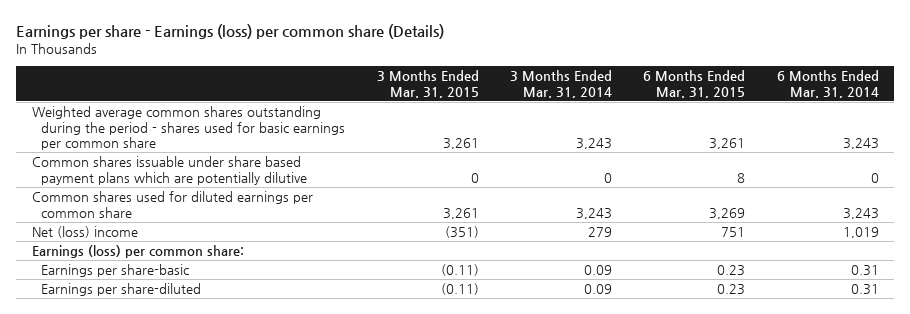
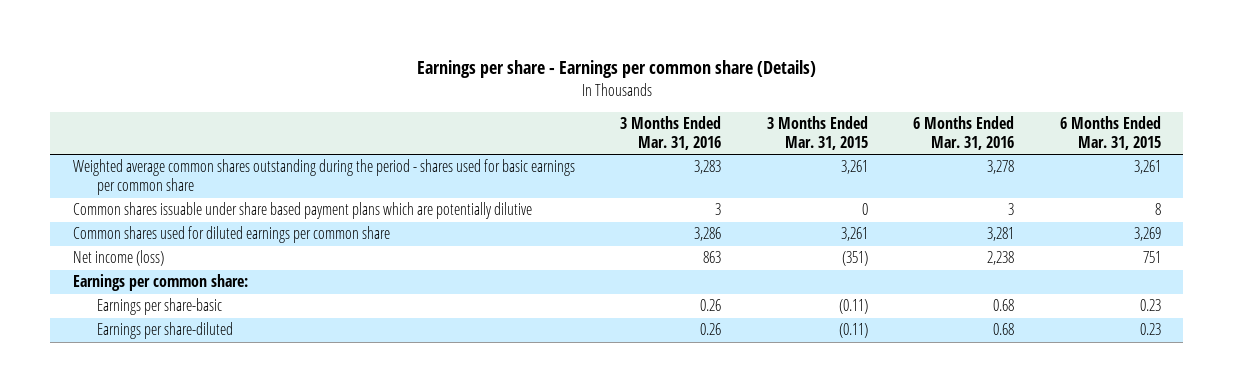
- Earnings per share - Earnings (loss) per common share (Details)
+ Earnings per share - Earnings per common share (Details)
- | 3 Months Ended Mar. 31, 2015 | 3 Months Ended Mar. 31, 2014 | 6 Months Ended Mar. 31, 2015 | 6 Months Ended Mar. 31, 2014
+ | 3 Months Ended Mar. 31, 2016 | 3 Months Ended Mar. 31, 2015 | 6 Months Ended Mar. 31, 2016 | 6 Months Ended Mar. 31, 2015
- Net (loss) income | (351) | 279 | 751 | 1,019
- Earnings (loss) per common share:
+ Net income (loss) | 863 | (351) | 2,238 | 751
+ Earnings per common share:

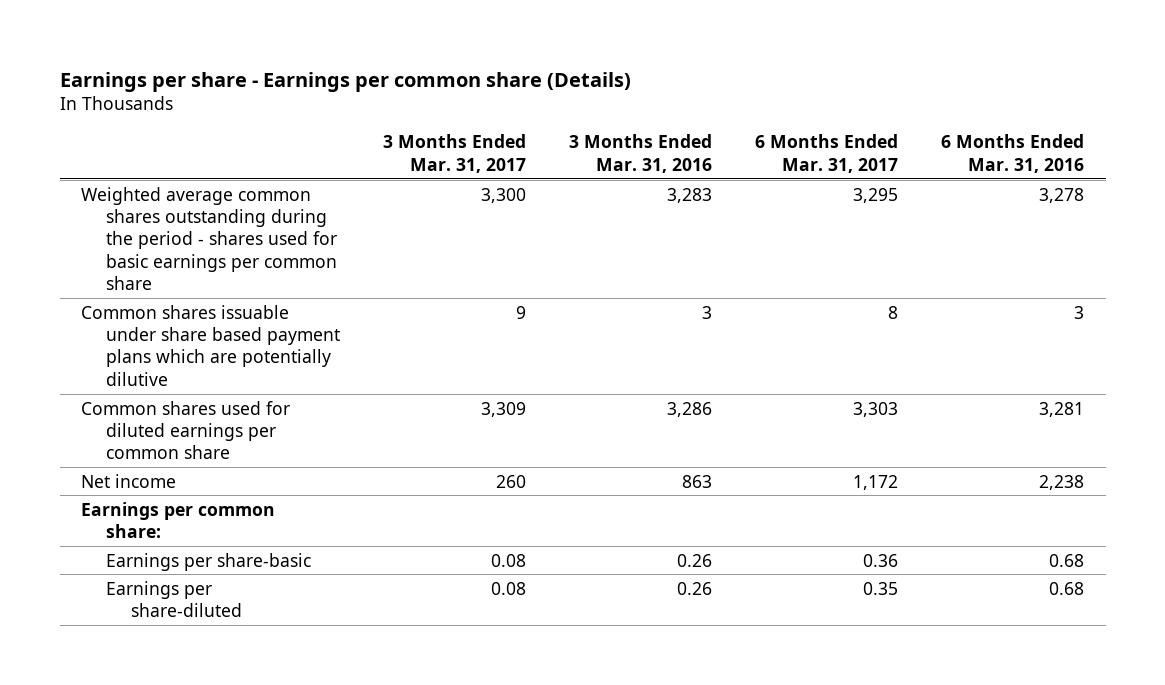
- | 3 Months Ended Mar. 31, 2016 | 3 Months Ended Mar. 31, 2015 | 6 Months Ended Mar. 31, 2016 | 6 Months Ended Mar. 31, 2015
+ | 3 Months Ended Mar. 31, 2017 | 3 Months Ended Mar. 31, 2016 | 6 Months Ended Mar. 31, 2017 | 6 Months Ended Mar. 31, 2016
- Net income (loss) | 863 | (351) | 2,238 | 751
+ Net income | 260 | 863 | 1,172 | 2,238

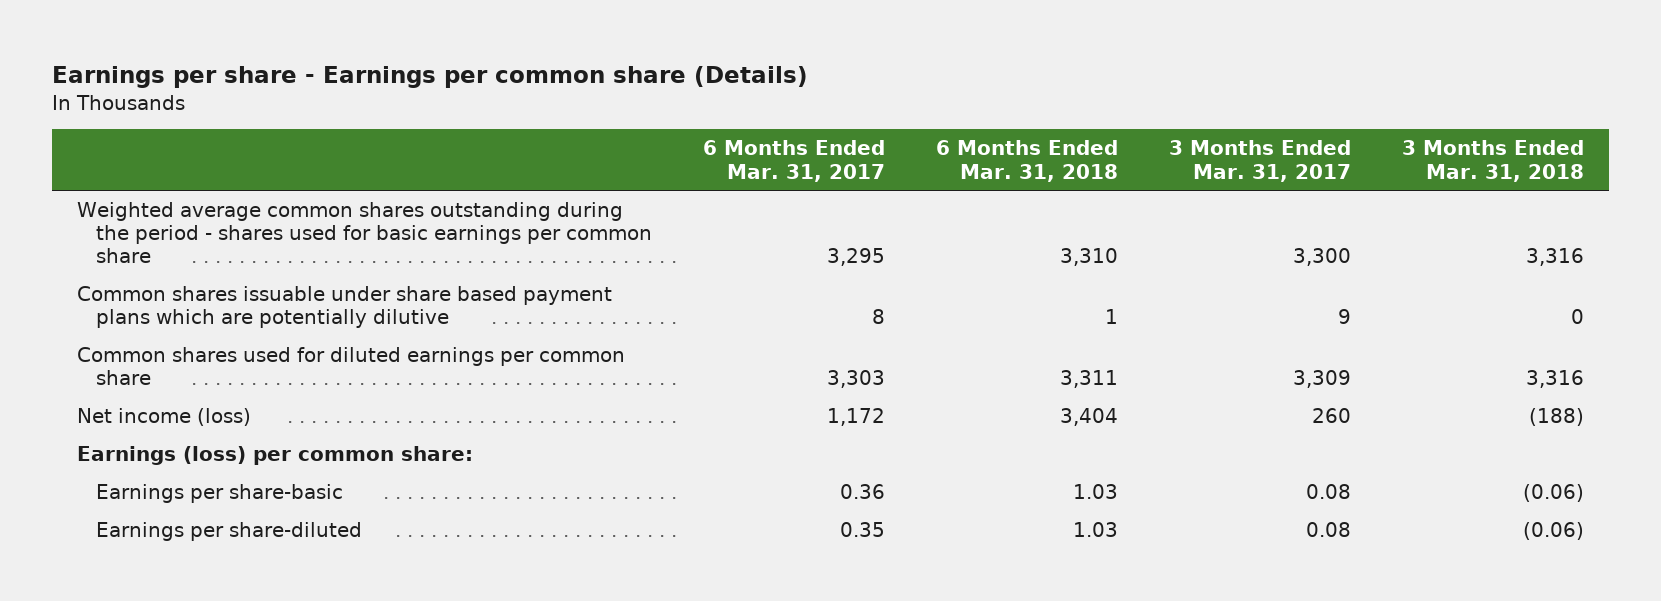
- | 3 Months Ended Mar. 31, 2017 | 3 Months Ended Mar. 31, 2016 | 6 Months Ended Mar. 31, 2017 | 6 Months Ended Mar. 31, 2016
+ | 6 Months Ended Mar. 31, 2017 | 6 Months Ended Mar. 31, 2018 | 3 Months Ended Mar. 31, 2017 | 3 Months Ended Mar. 31, 2018
- Net income | 260 | 863 | 1,172 | 2,238
- Earnings per common share:
+ Net income (loss) | 1,172 | 3,404 | 260 | (188)
+ Earnings (loss) per common share:

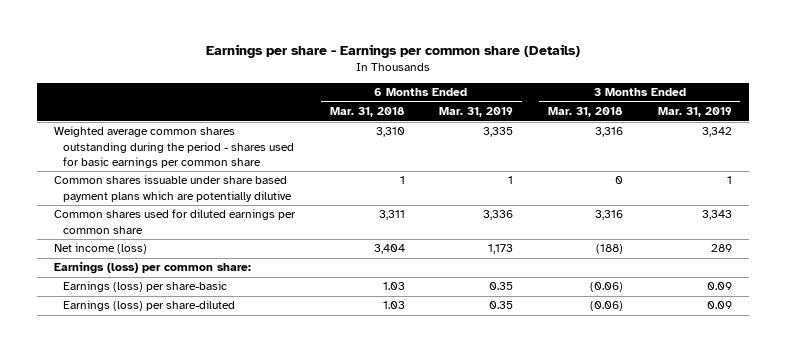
- | 6 Months Ended Mar. 31, 2017 | 6 Months Ended Mar. 31, 2018 | 3 Months Ended Mar. 31, 2017 | 3 Months Ended Mar. 31, 2018
+ | 6 Months Ended Mar. 31, 2018 | 6 Months Ended Mar. 31, 2019 | 3 Months Ended Mar. 31, 2018 | 3 Months Ended Mar. 31, 2019
- Earnings per share-basic | 0.36 | 1.03 | 0.08 | (0.06)
- Earnings per share-diluted | 0.35 | 1.03 | 0.08 | (0.06)
+ Earnings (loss) per share-basic | 1.03 | 0.35 | (0.06) | 0.09
+ Earnings (loss) per share-diluted | 1.03 | 0.35 | (0.06) | 0.09

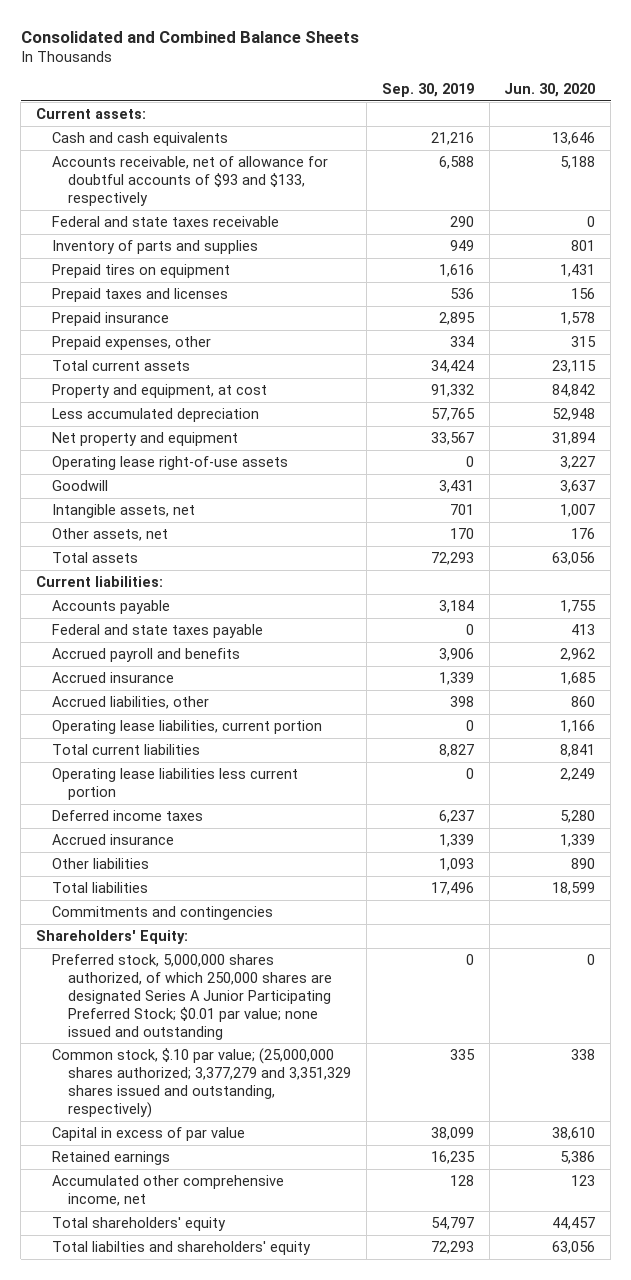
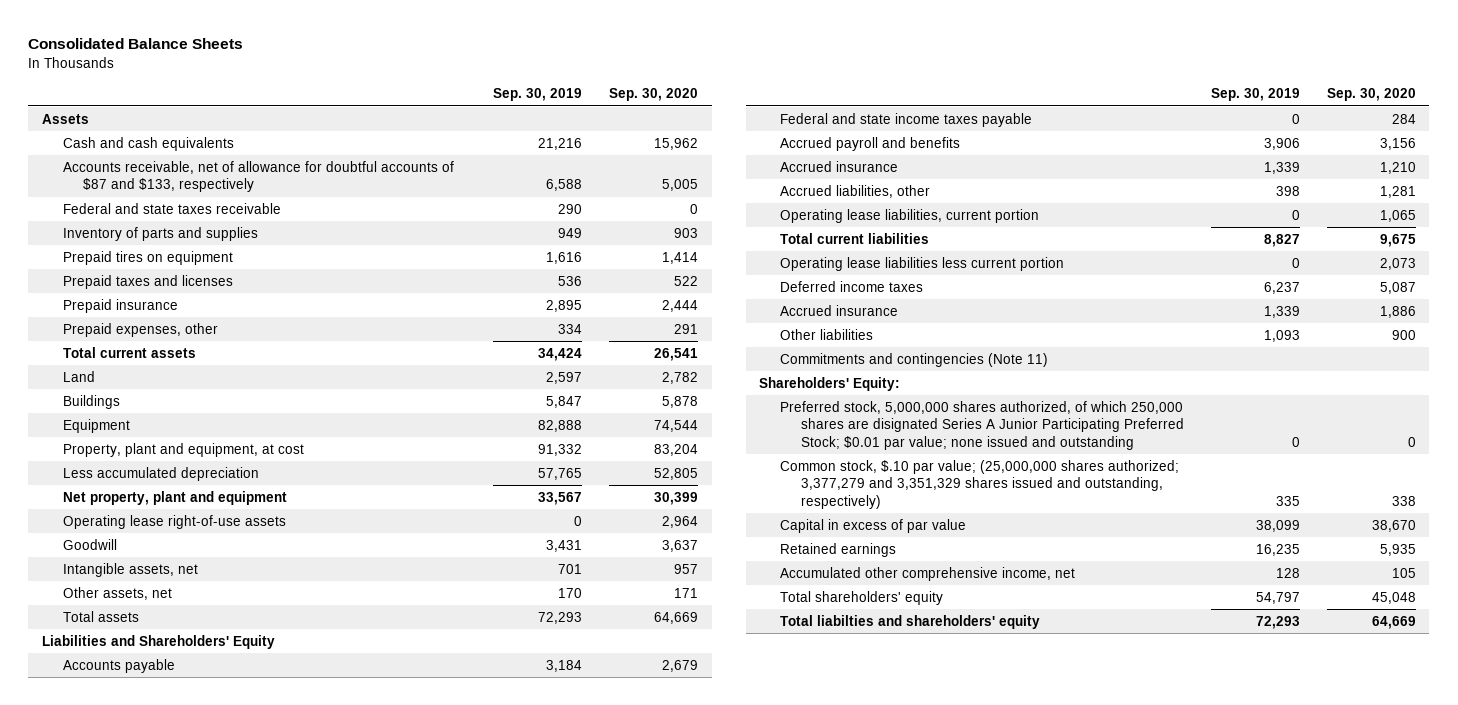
- Consolidated and Combined Balance Sheets
+ Consolidated Balance Sheets
- | Sep. 30, 2019 | Jun. 30, 2020
+ | Sep. 30, 2019 | Sep. 30, 2020
- Current assets:
+ Assets
- Accounts receivable, net of allowance for doubtful accounts of $93 and $133, respectively | 6,588 | 5,188
+ Accounts receivable, net of allowance for doubtful accounts of $87 and $133, respectively | 6,588 | 5,005
- Property and equipment, at cost | 91,332 | 84,842
+ Land | 2,597 | 2,782
+ Buildings | 5,847 | 5,878
+ Equipment | 82,888 | 74,544
+ Property, plant and equipment, at cost | 91,332 | 83,204
- Net property and equipment | 33,567 | 31,894
+ Net property, plant and equipment | 33,567 | 30,399
- Current liabilities:
+ Liabilities and Shareholders' Equity
- Federal and state taxes payable | 0 | 413
+ Federal and state income taxes payable | 0 | 284
- Total liabilities | 17,496 | 18,599
- Commitments and contingencies
+ Commitments and contingencies (Note 11)
- Preferred stock, 5,000,000 shares authorized, of which 250,000 shares are designated Series A Junior Participating Preferred Stock; $0.01 par value; none issued and outstanding | 0 | 0
+ Preferred stock, 5,000,000 shares authorized, of which 250,000 shares are disignated Series A Junior Participating Preferred Stock; $0.01 par value; none issued and outstanding | 0 | 0

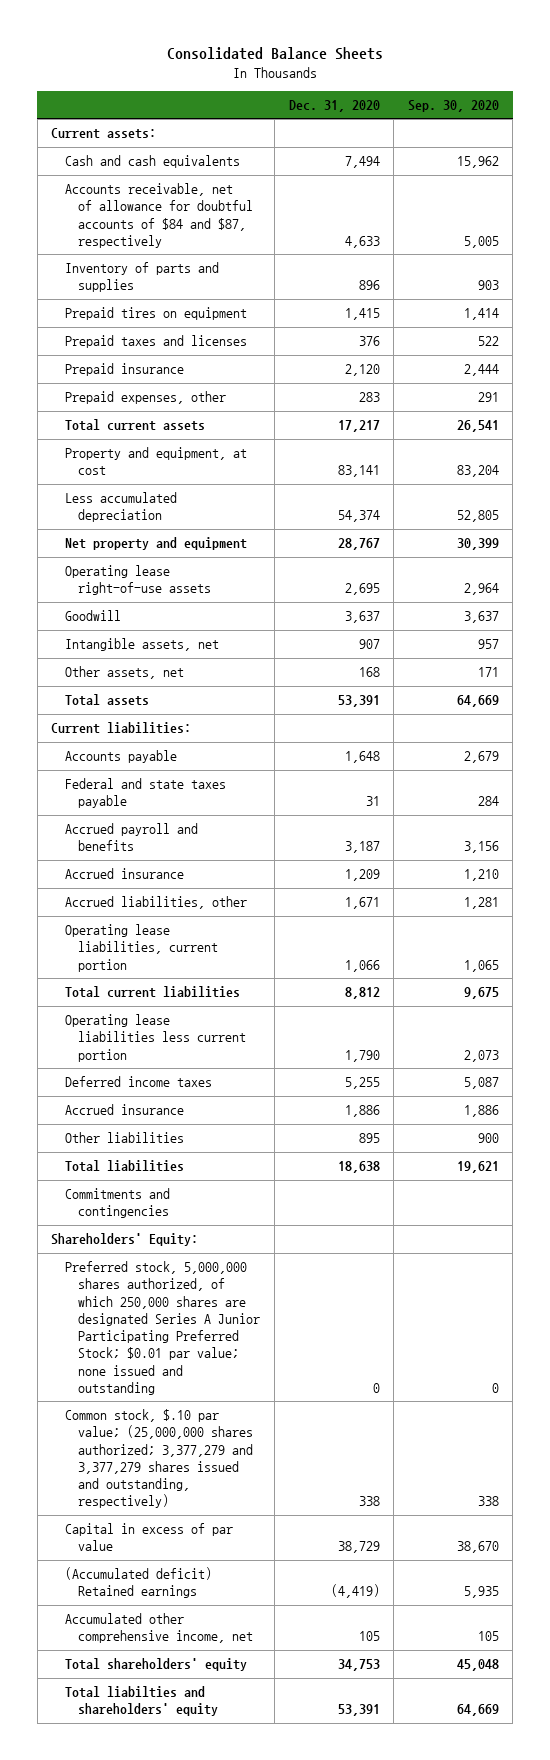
- | Sep. 30, 2019 | Sep. 30, 2020
+ | Dec. 31, 2020 | Sep. 30, 2020
- Assets
+ Current assets:
- Accounts receivable, net of allowance for doubtful accounts of $87 and $133, respectively | 6,588 | 5,005
- Federal and state taxes receivable | 290 | 0
+ Accounts receivable, net of allowance for doubtful accounts of $84 and $87, respectively | 4,633 | 5,005
- Land | 2,597 | 2,782
- Buildings | 5,847 | 5,878
- Equipment | 82,888 | 74,544
- Property, plant and equipment, at cost | 91,332 | 83,204
+ Property and equipment, at cost | 83,141 | 83,204
- Net property, plant and equipment | 33,567 | 30,399
+ Net property and equipment | 28,767 | 30,399
- Liabilities and Shareholders' Equity
+ Current liabilities:
- Federal and state income taxes payable | 0 | 284
+ Federal and state taxes payable | 31 | 284
- Commitments and contingencies (Note 11)
+ Total liabilities | 18,638 | 19,621
+ Commitments and contingencies
- Preferred stock, 5,000,000 shares authorized, of which 250,000 shares are disignated Series A Junior Participating Preferred Stock; $0.01 par value; none issued and outstanding | 0 | 0
- Common stock, $.10 par value; (25,000,000 shares authorized; 3,377,279 and 3,351,329 shares issued and outstanding, respectively) | 335 | 338
+ Preferred stock, 5,000,000 shares authorized, of which 250,000 shares are designated Series A Junior Participating Preferred Stock; $0.01 par value; none issued and outstanding | 0 | 0
+ Common stock, $.10 par value; (25,000,000 shares authorized; 3,377,279 and 3,377,279 shares issued and outstanding, respectively) | 338 | 338
- Retained earnings | 16,235 | 5,935
+ (Accumulated deficit) Retained earnings | (4,419) | 5,935

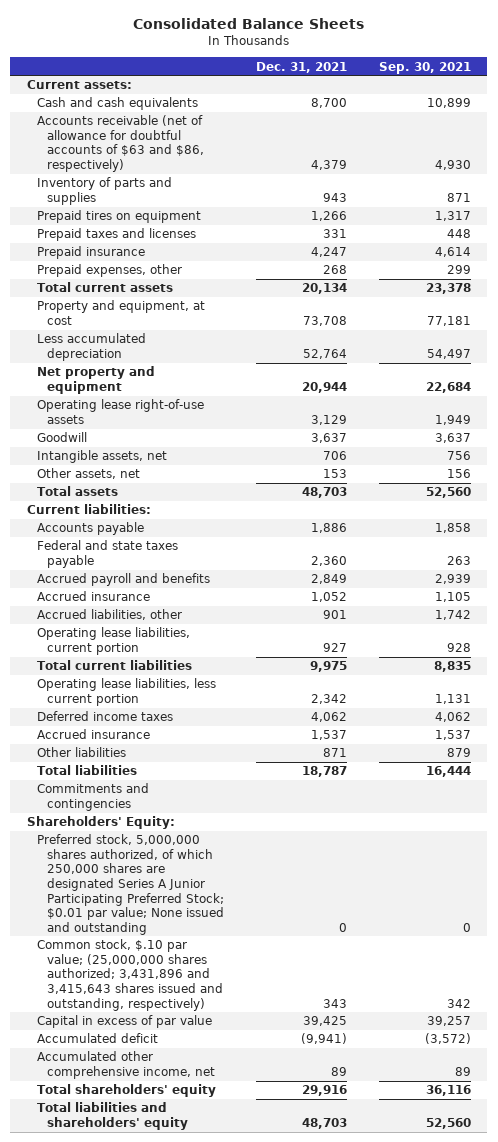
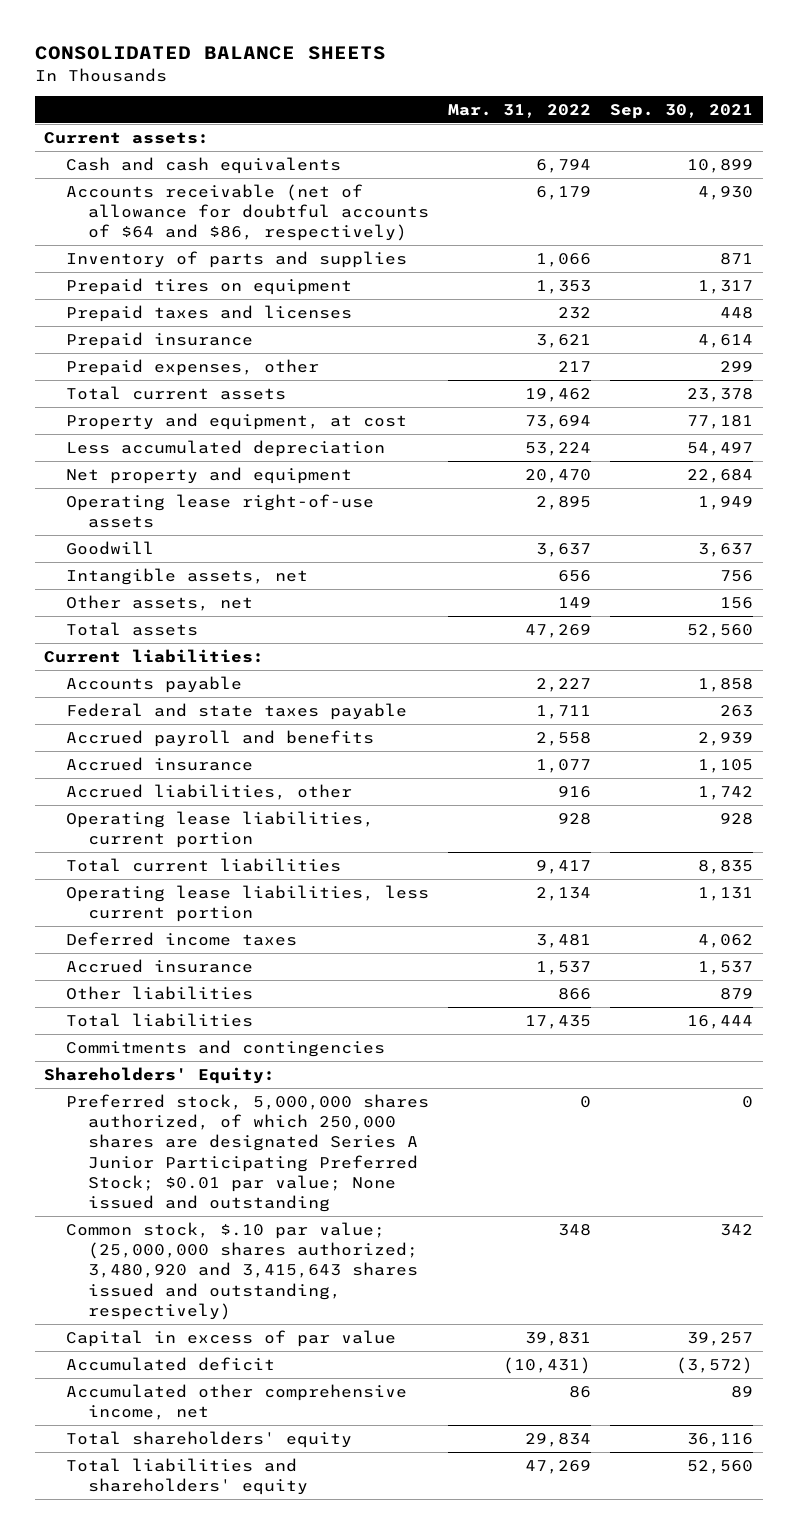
- Consolidated Balance Sheets
+ CONSOLIDATED BALANCE SHEETS
- | Dec. 31, 2021 | Sep. 30, 2021
+ | Mar. 31, 2022 | Sep. 30, 2021
- Accounts receivable (net of allowance for doubtful accounts of $63 and $86, respectively) | 4,379 | 4,930
+ Accounts receivable (net of allowance for doubtful accounts of $64 and $86, respectively) | 6,179 | 4,930
- Common stock, $.10 par value; (25,000,000 shares authorized; 3,431,896 and 3,415,643 shares issued and outstanding, respectively) | 343 | 342
+ Common stock, $.10 par value; (25,000,000 shares authorized; 3,480,920 and 3,415,643 shares issued and outstanding, respectively) | 348 | 342

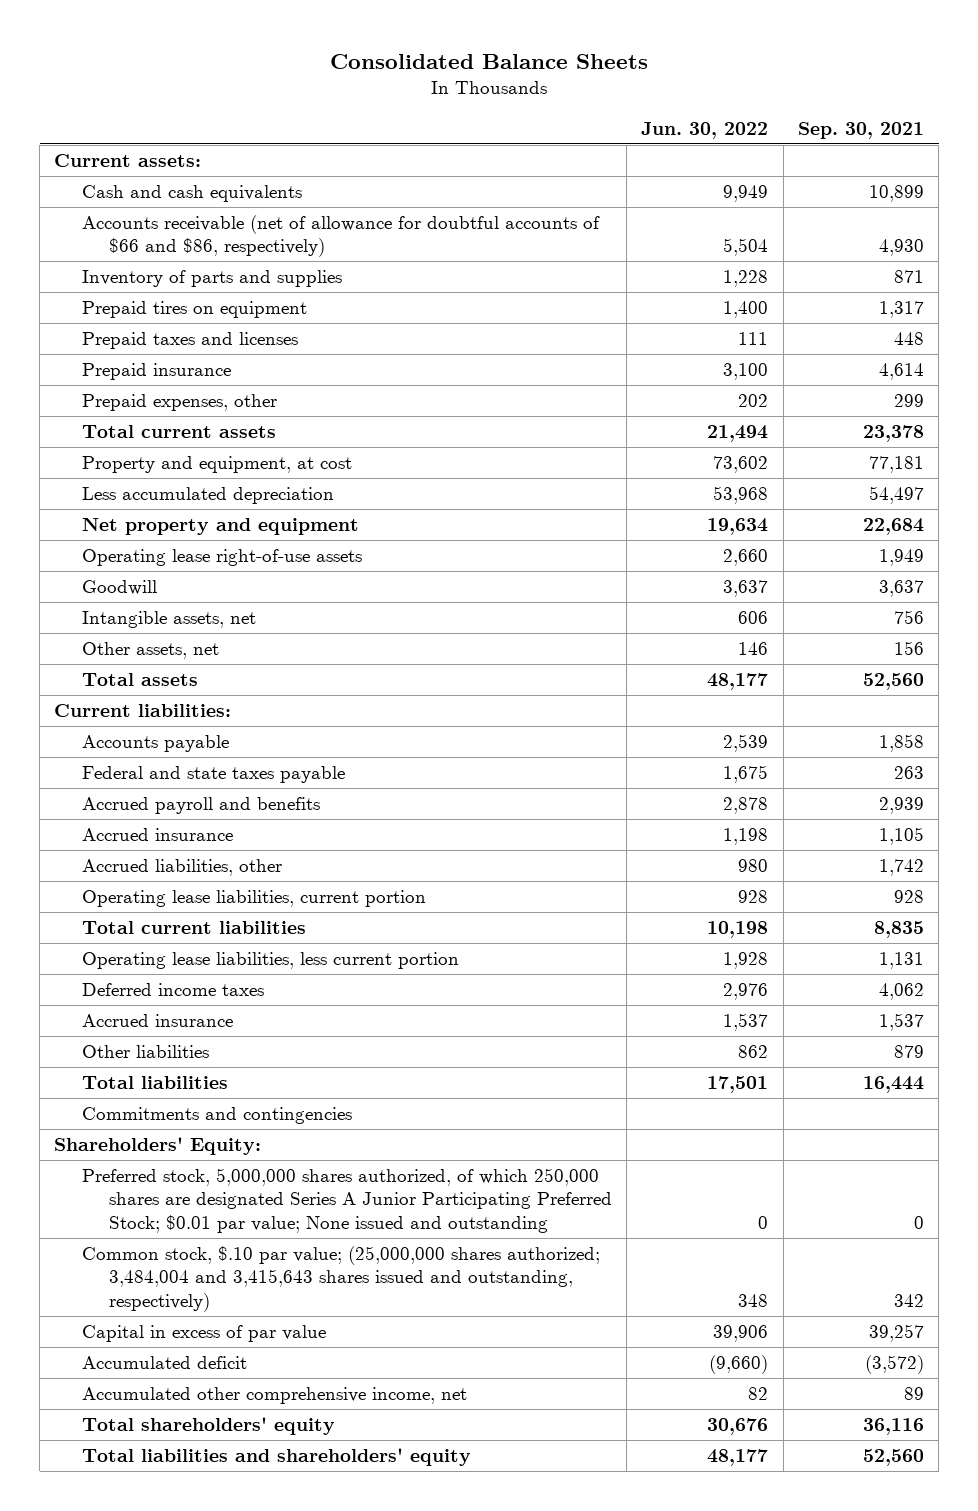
- CONSOLIDATED BALANCE SHEETS
+ Consolidated Balance Sheets
- | Mar. 31, 2022 | Sep. 30, 2021
+ | Jun. 30, 2022 | Sep. 30, 2021
- Accounts receivable (net of allowance for doubtful accounts of $64 and $86, respectively) | 6,179 | 4,930
+ Accounts receivable (net of allowance for doubtful accounts of $66 and $86, respectively) | 5,504 | 4,930
- Common stock, $.10 par value; (25,000,000 shares authorized; 3,480,920 and 3,415,643 shares issued and outstanding, respectively) | 348 | 342
+ Common stock, $.10 par value; (25,000,000 shares authorized; 3,484,004 and 3,415,643 shares issued and outstanding, respectively) | 348 | 342

